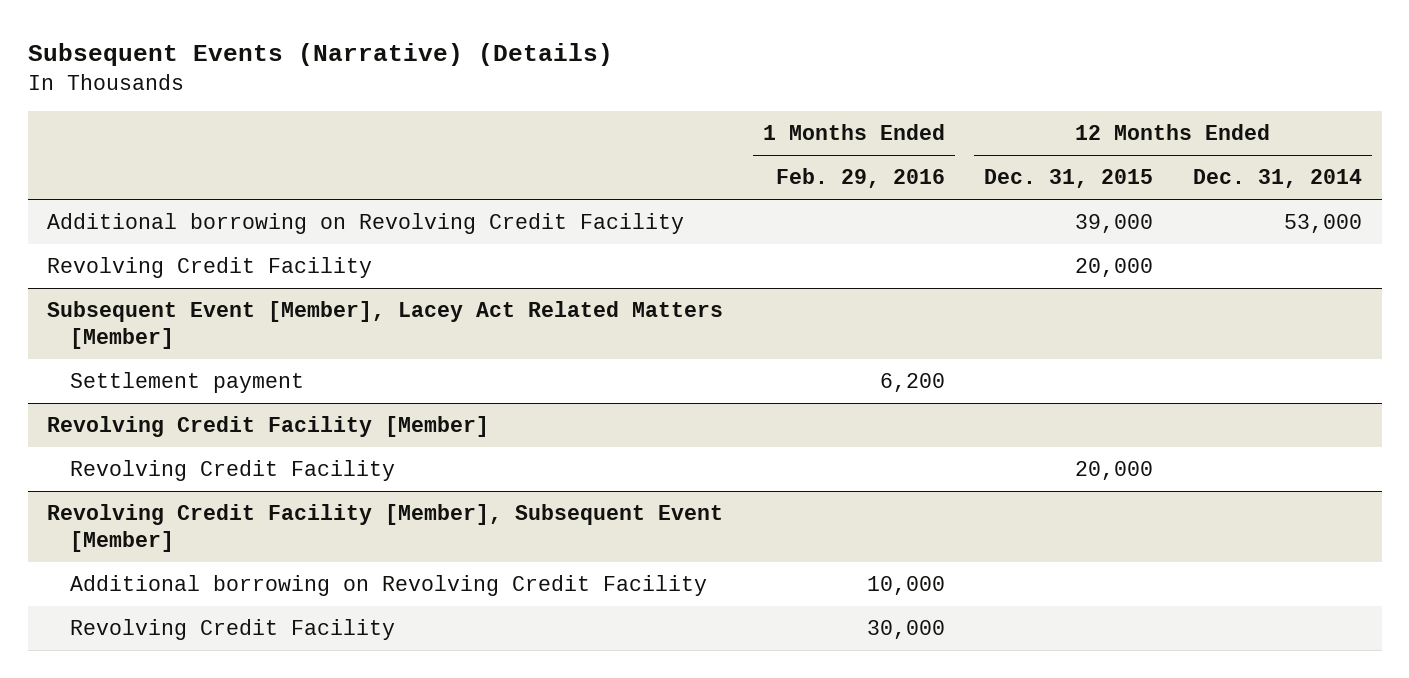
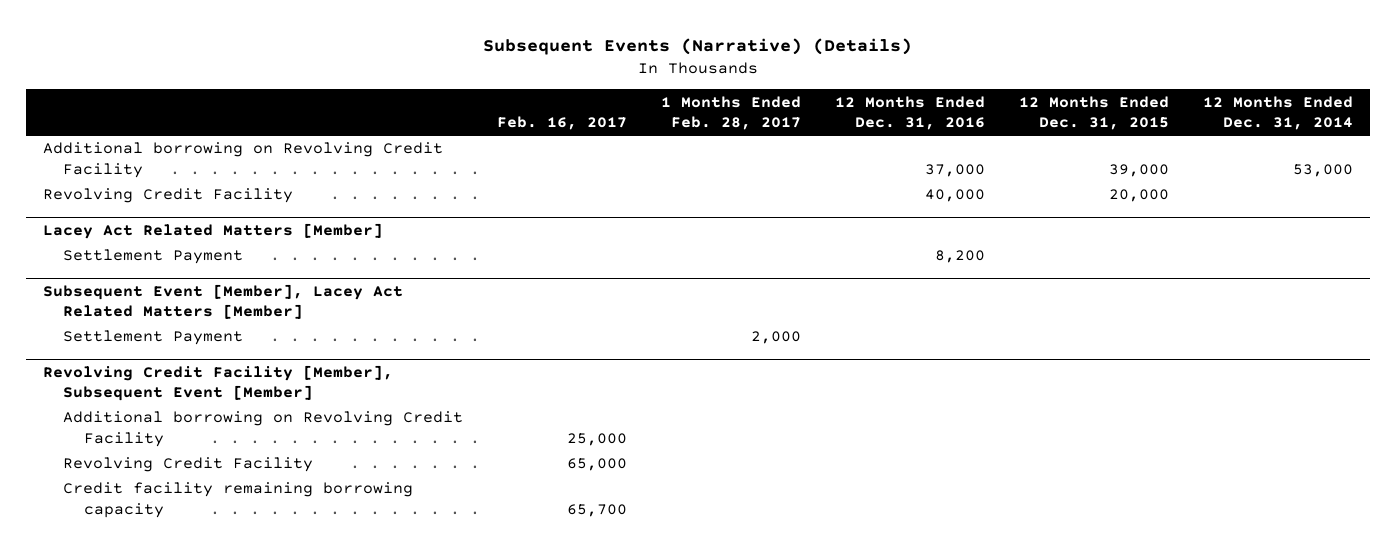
- | 1 Months Ended Feb. 29, 2016 | 12 Months Ended Dec. 31, 2015 | 12 Months Ended Dec. 31, 2014
+ | Feb. 16, 2017 | 1 Months Ended Feb. 28, 2017 | 12 Months Ended Dec. 31, 2016 | 12 Months Ended Dec. 31, 2015 | 12 Months Ended Dec. 31, 2014
+ Lacey Act Related Matters [Member]
+ Settlement Payment | | | 8,200 | |
@ Subsequent Event [Member], Lacey Act Related Matters [Member]
- Settlement payment | 6,200 | |
- Revolving Credit Facility [Member]
- Revolving Credit Facility | | 20,000 |
@ Subsequent Event [Member], Lacey Act Related Matters [Member]
+ Settlement Payment | | 2,000 | | |
@ Revolving Credit Facility [Member], Subsequent Event [Member]
+ Credit facility remaining borrowing capacity | 65,700 | | | |

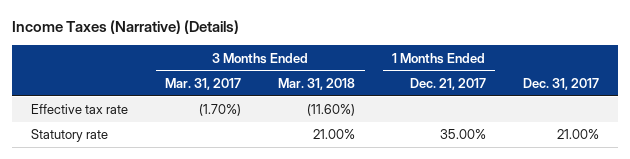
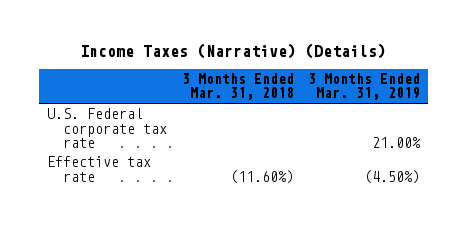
- | 3 Months Ended Mar. 31, 2017 | 3 Months Ended Mar. 31, 2018 | 1 Months Ended Dec. 21, 2017 | Dec. 31, 2017
+ | 3 Months Ended Mar. 31, 2018 | 3 Months Ended Mar. 31, 2019
+ U.S. Federal corporate tax rate | | 21.00%
- Statutory rate | | 21.00% | 35.00% | 21.00%

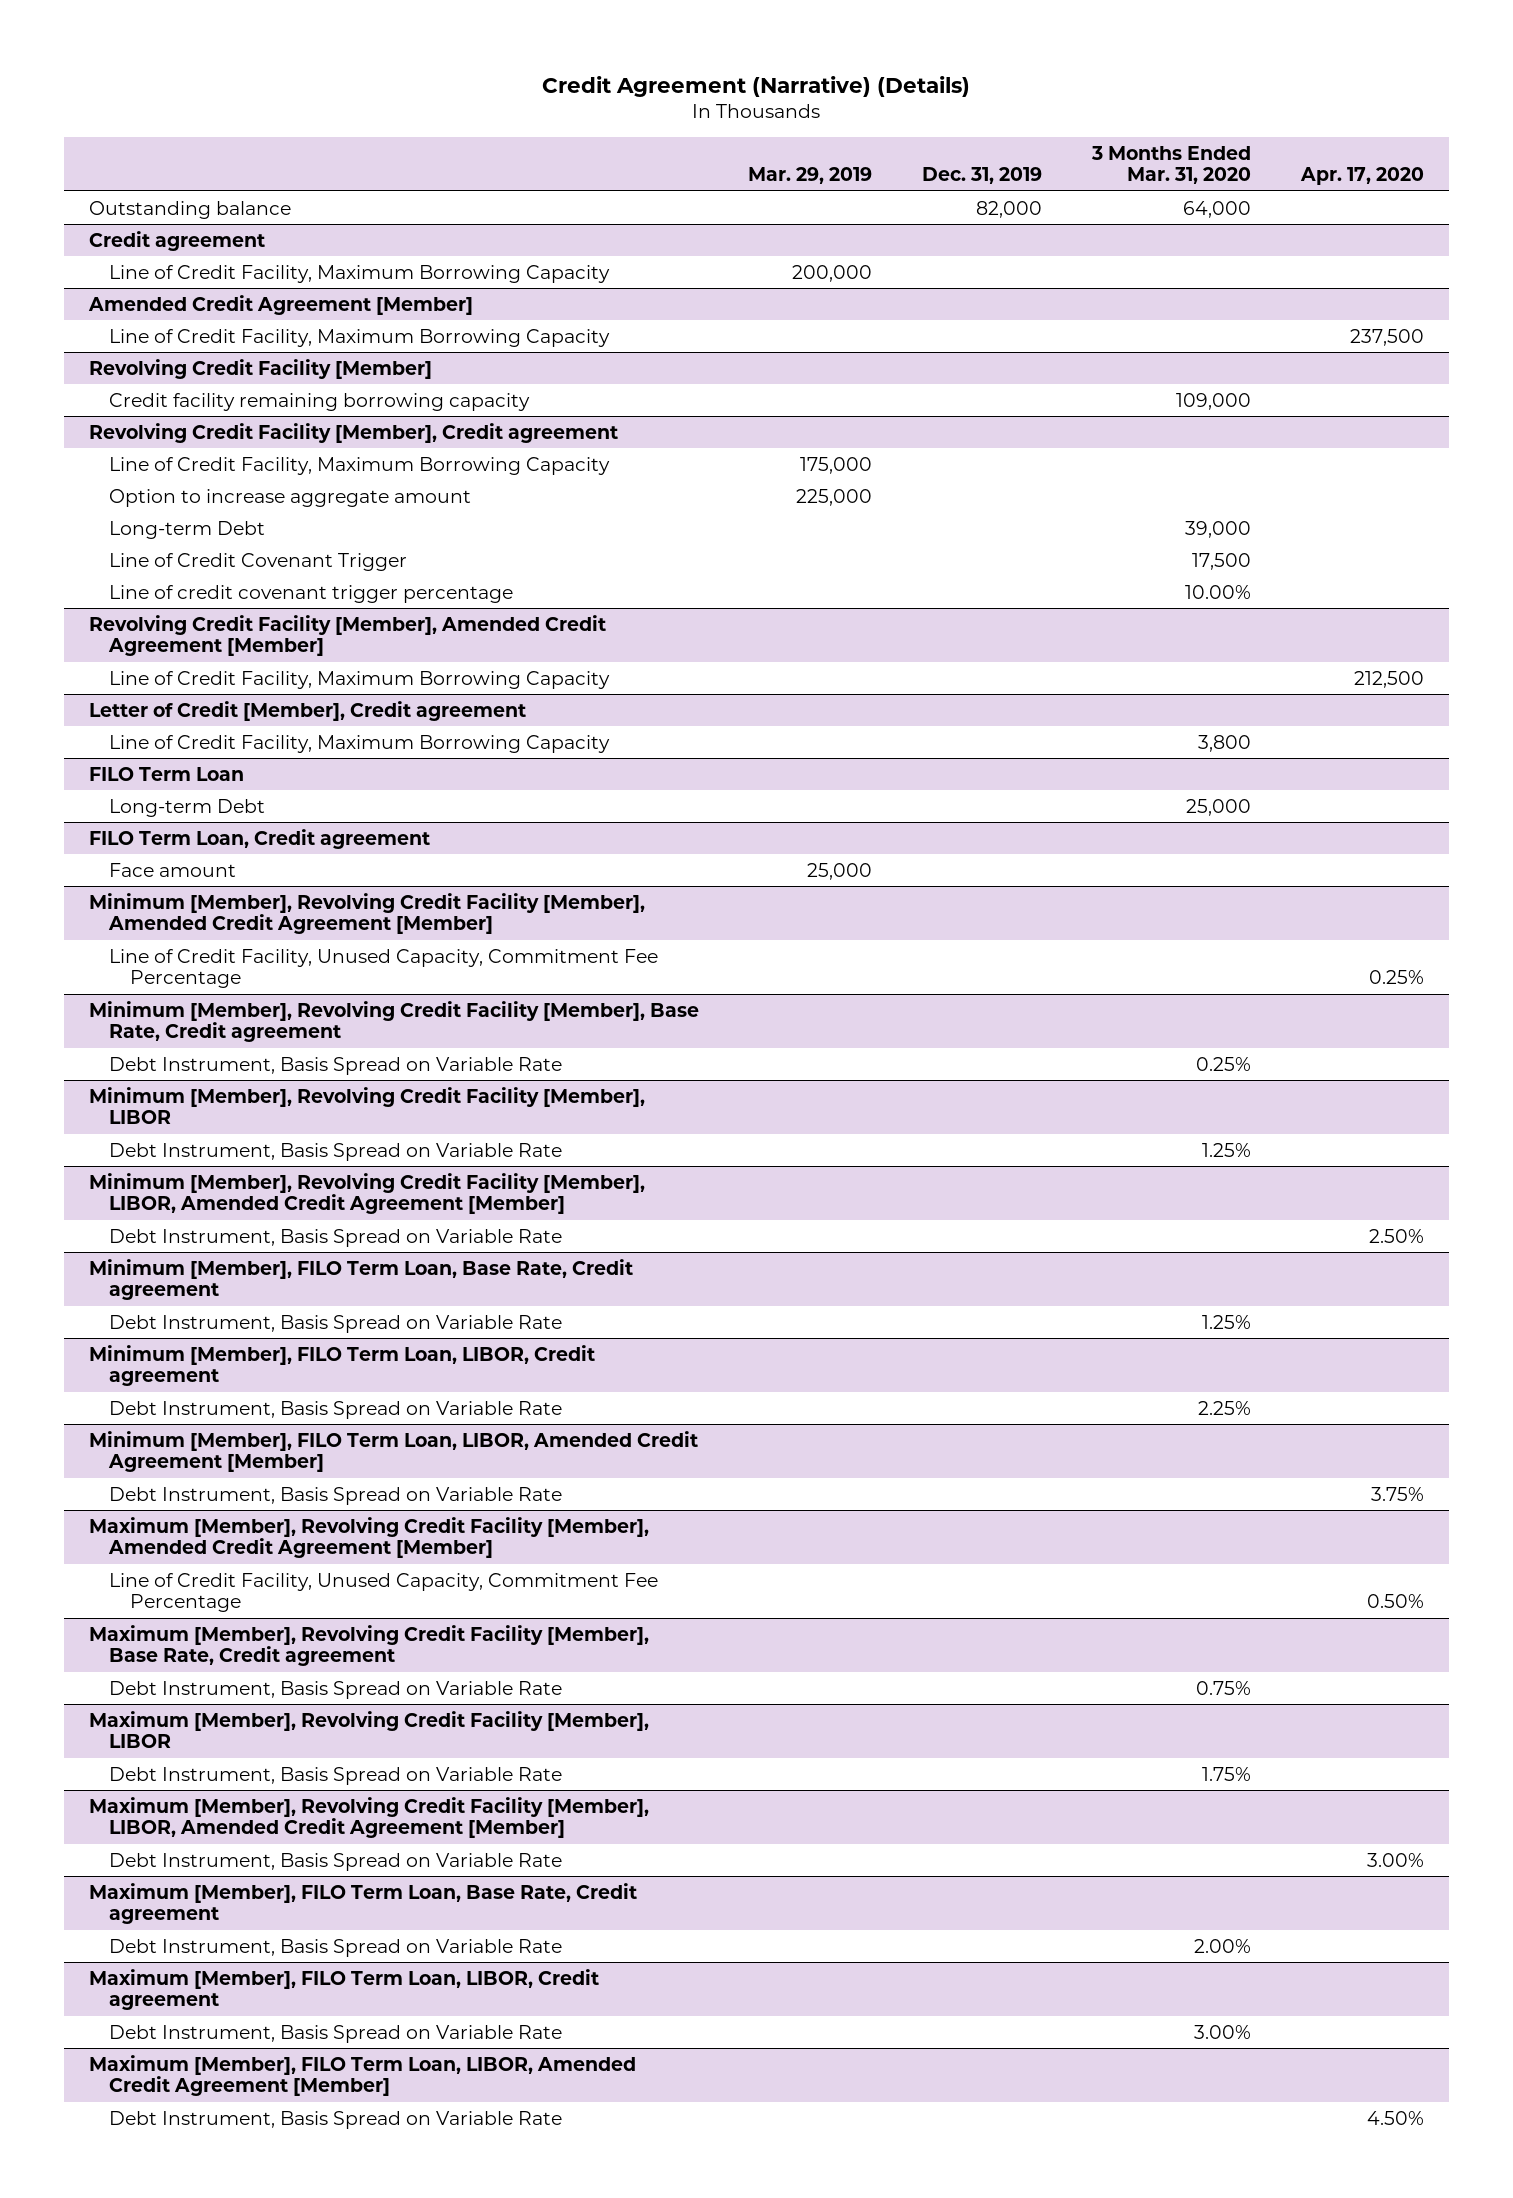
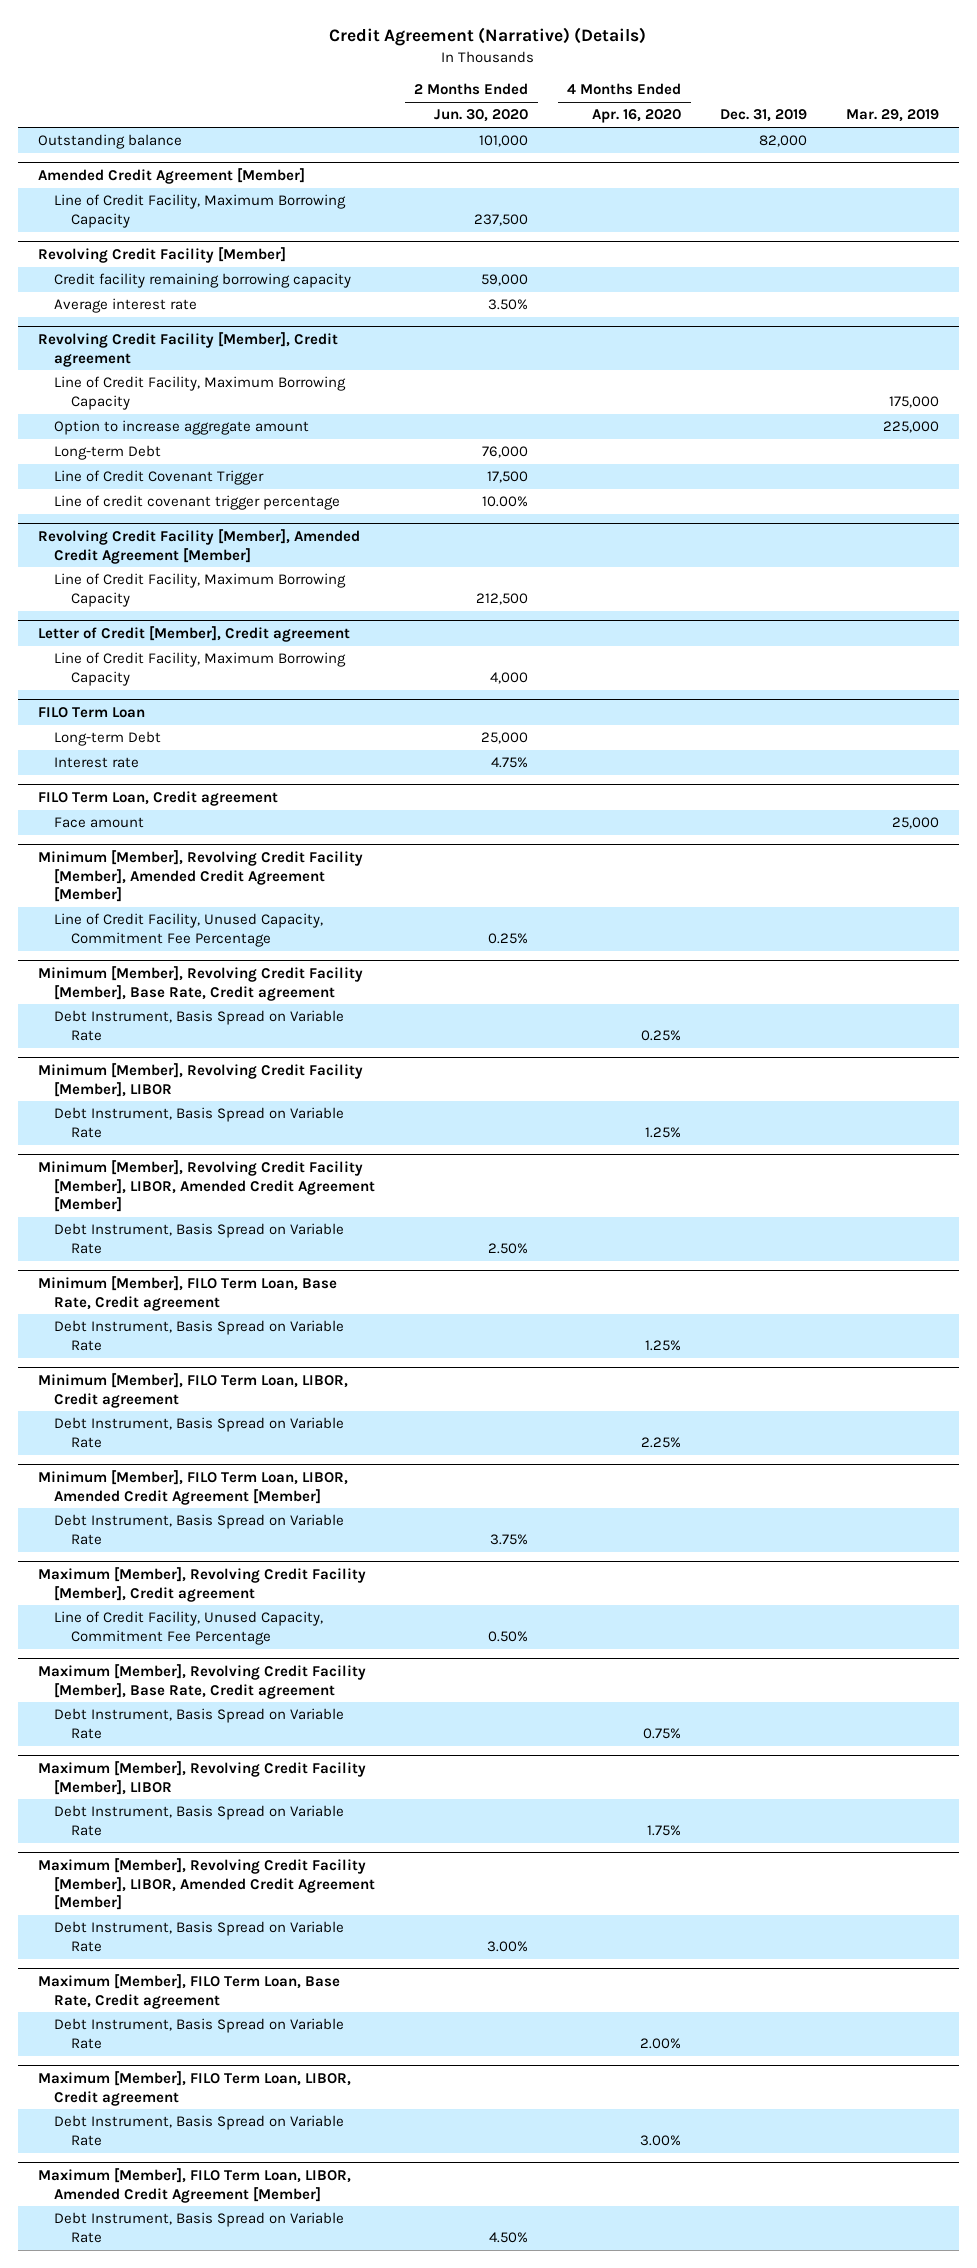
- | Mar. 29, 2019 | Dec. 31, 2019 | 3 Months Ended Mar. 31, 2020 | Apr. 17, 2020
+ | 2 Months Ended Jun. 30, 2020 | 4 Months Ended Apr. 16, 2020 | Dec. 31, 2019 | Mar. 29, 2019
- Credit agreement
- Line of Credit Facility, Maximum Borrowing Capacity | 200,000 | | |
@ Revolving Credit Facility [Member]
+ Average interest rate | 3.50% | | |
@ FILO Term Loan
+ Interest rate | 4.75% | | |
- Maximum [Member], Revolving Credit Facility [Member], Amended Credit Agreement [Member]
+ Maximum [Member], Revolving Credit Facility [Member], Credit agreement

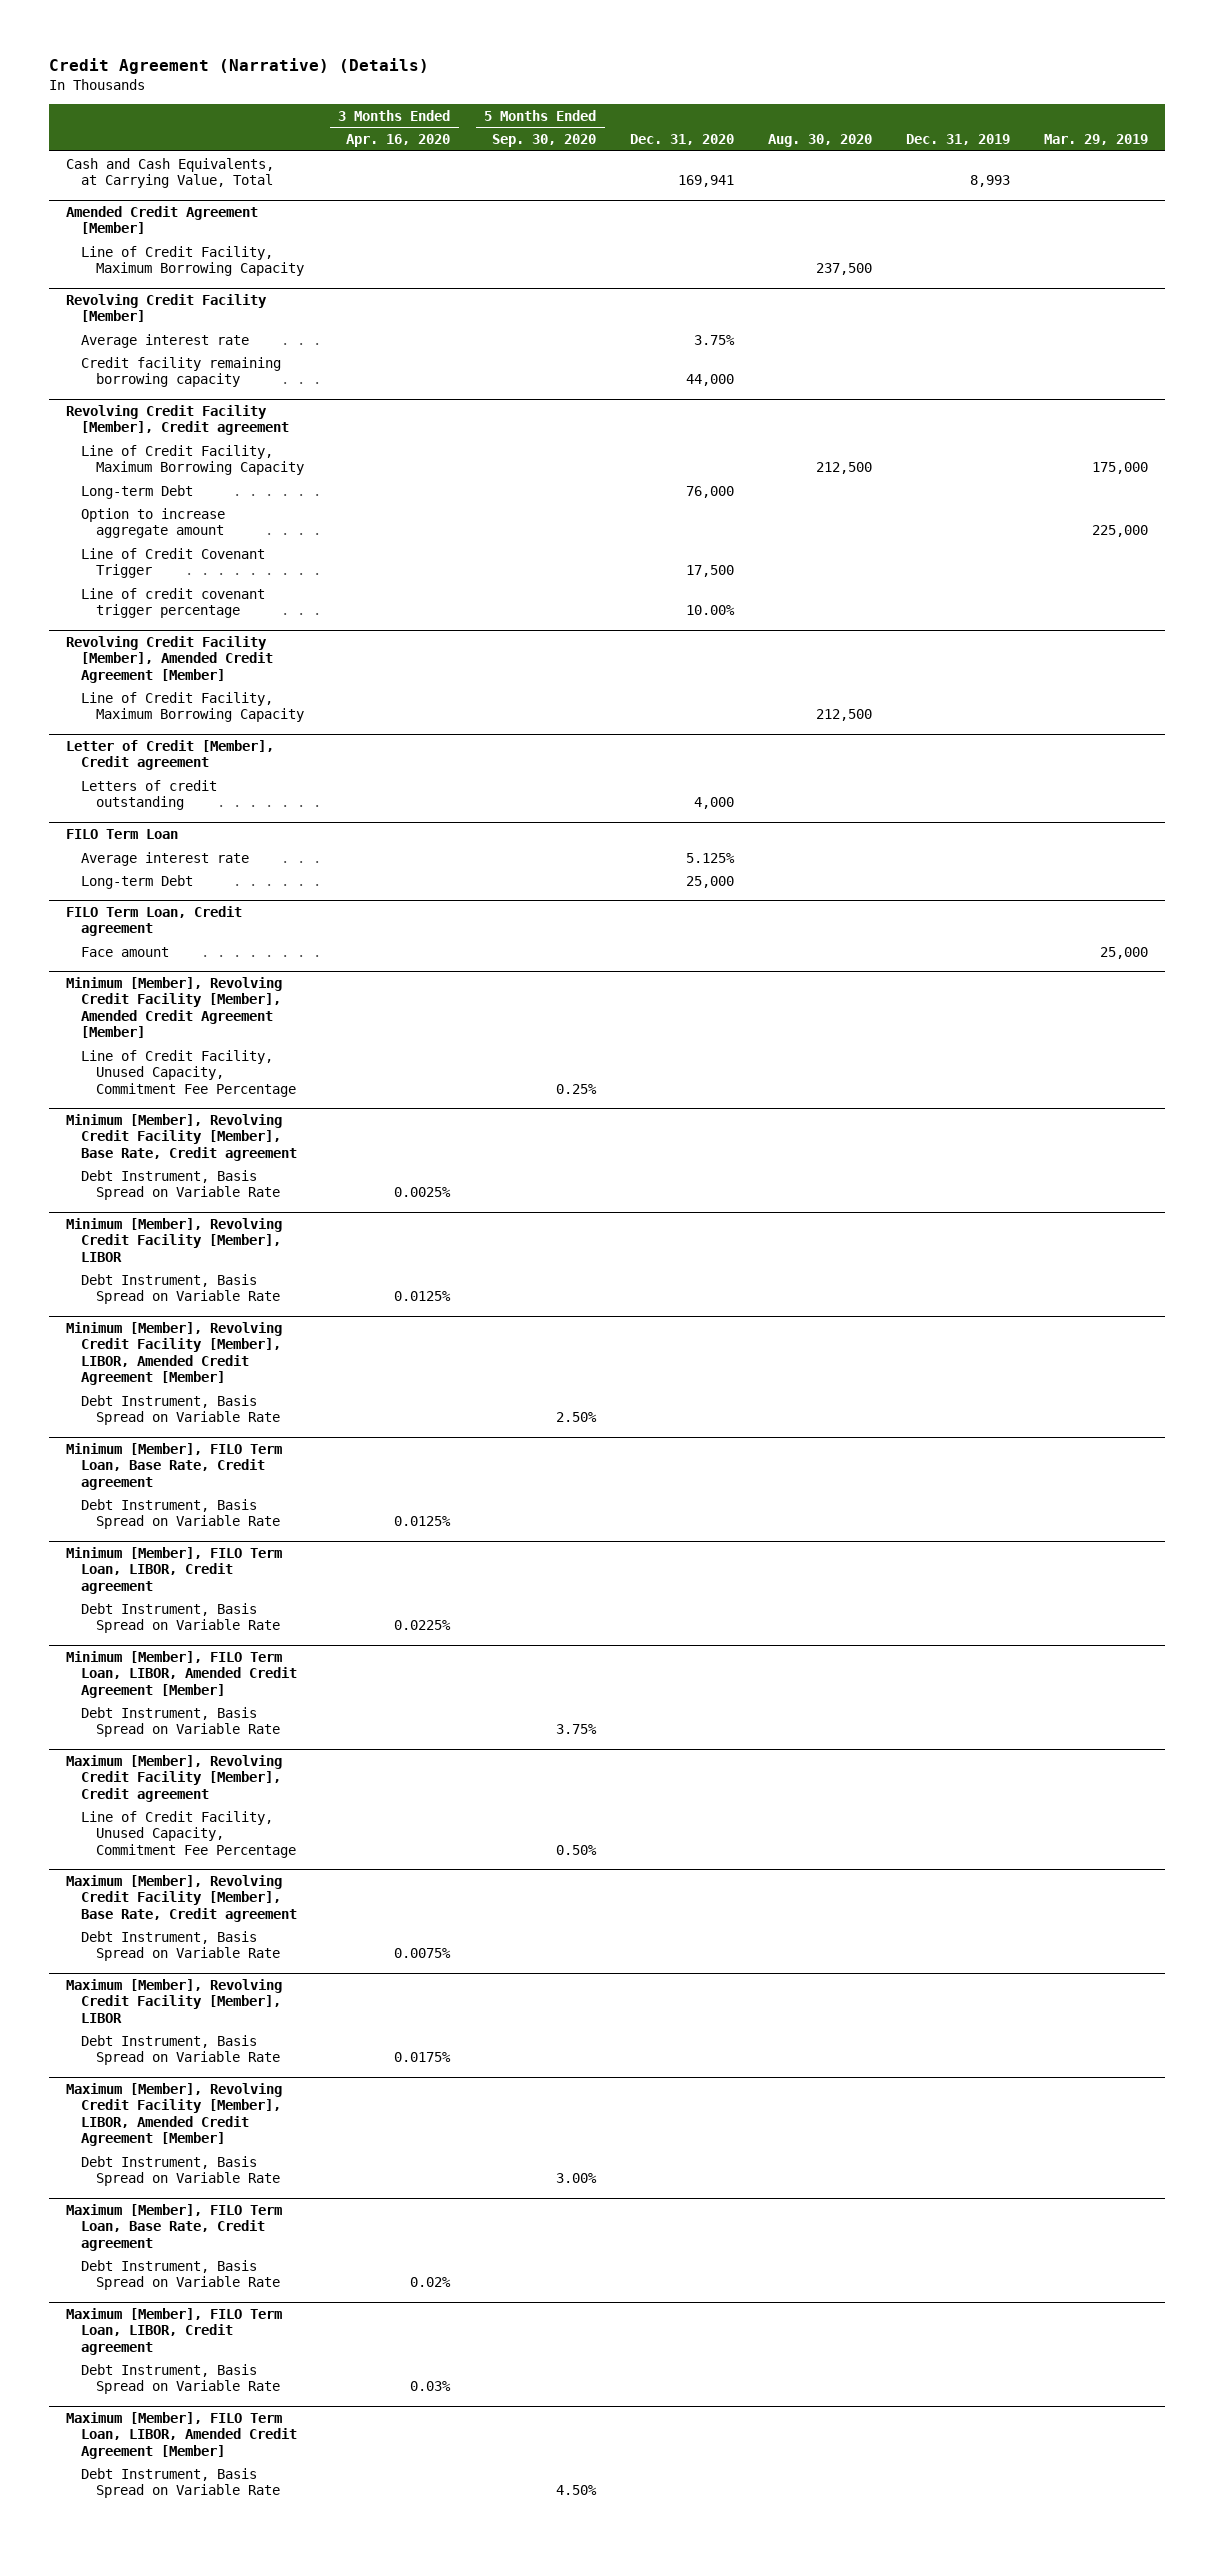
- | 2 Months Ended Jun. 30, 2020 | 4 Months Ended Apr. 16, 2020 | Dec. 31, 2019 | Mar. 29, 2019
+ | 3 Months Ended Apr. 16, 2020 | 5 Months Ended Sep. 30, 2020 | Dec. 31, 2020 | Aug. 30, 2020 | Dec. 31, 2019 | Mar. 29, 2019
- Outstanding balance | 101,000 | | 82,000 |
+ Cash and Cash Equivalents, at Carrying Value, Total | | | 169,941 | | 8,993 |
@ Revolving Credit Facility [Member]
moved down: Credit facility remaining borrowing capacity | | | 44,000 | | |
@ Revolving Credit Facility [Member], Credit agreement
moved down: Option to increase aggregate amount | | | | | | 225,000
@ Letter of Credit [Member], Credit agreement
- Line of Credit Facility, Maximum Borrowing Capacity | 4,000 | | |
+ Letters of credit outstanding | | | 4,000 | | |
@ FILO Term Loan
+ Average interest rate | | | 5.125% | | |
- Interest rate | 4.75% | | |

